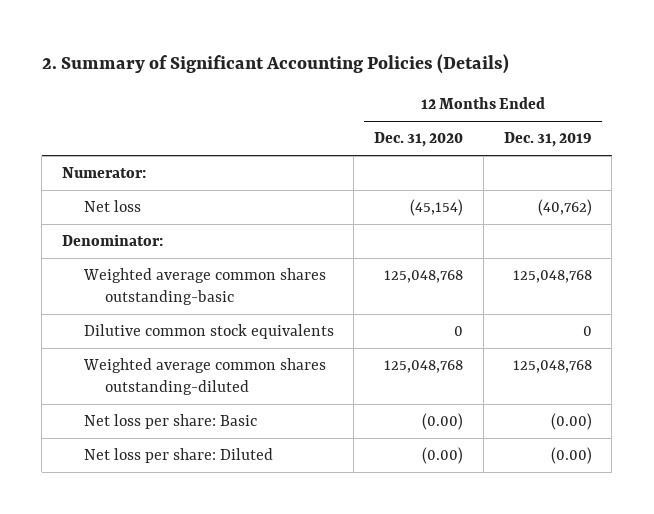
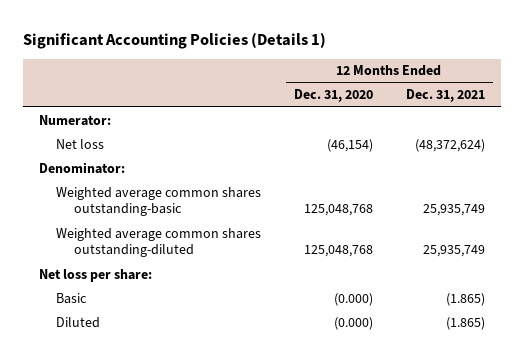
- 2. Summary of Significant Accounting Policies (Details)
+ Significant Accounting Policies (Details 1)
- | 12 Months Ended Dec. 31, 2020 | 12 Months Ended Dec. 31, 2019
+ | 12 Months Ended Dec. 31, 2020 | 12 Months Ended Dec. 31, 2021
- Net loss | (45,154) | (40,762)
+ Net loss | (46,154) | (48,372,624)
- Dilutive common stock equivalents | 0 | 0
- Net loss per share: Basic | (0.00) | (0.00)
- Net loss per share: Diluted | (0.00) | (0.00)
+ Net loss per share:
+ Basic | (0.000) | (1.865)
+ Diluted | (0.000) | (1.865)

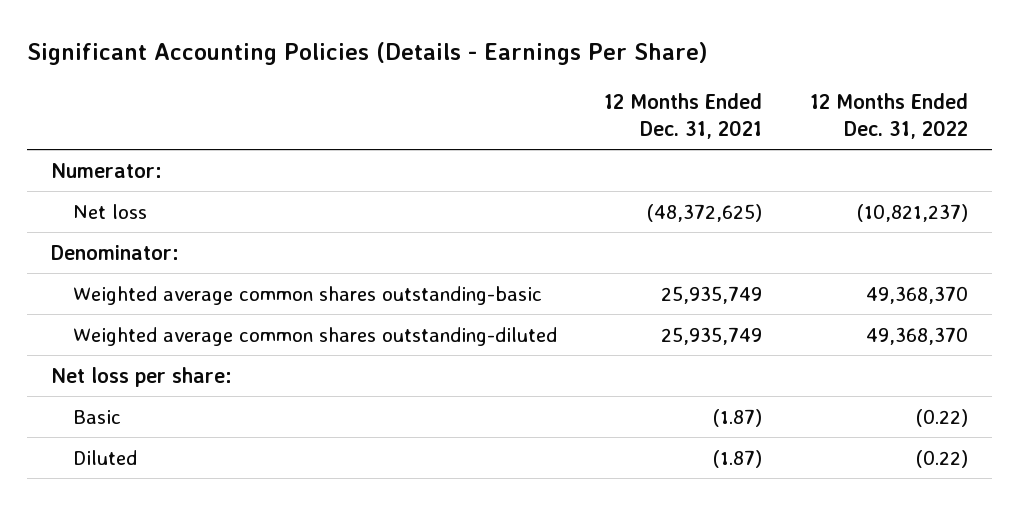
- Significant Accounting Policies (Details 1)
+ Significant Accounting Policies (Details - Earnings Per Share)
- | 12 Months Ended Dec. 31, 2020 | 12 Months Ended Dec. 31, 2021
+ | 12 Months Ended Dec. 31, 2021 | 12 Months Ended Dec. 31, 2022
- Net loss | (46,154) | (48,372,624)
+ Net loss | (48,372,625) | (10,821,237)
- Basic | (0.000) | (1.865)
- Diluted | (0.000) | (1.865)
+ Basic | (1.87) | (0.22)
+ Diluted | (1.87) | (0.22)

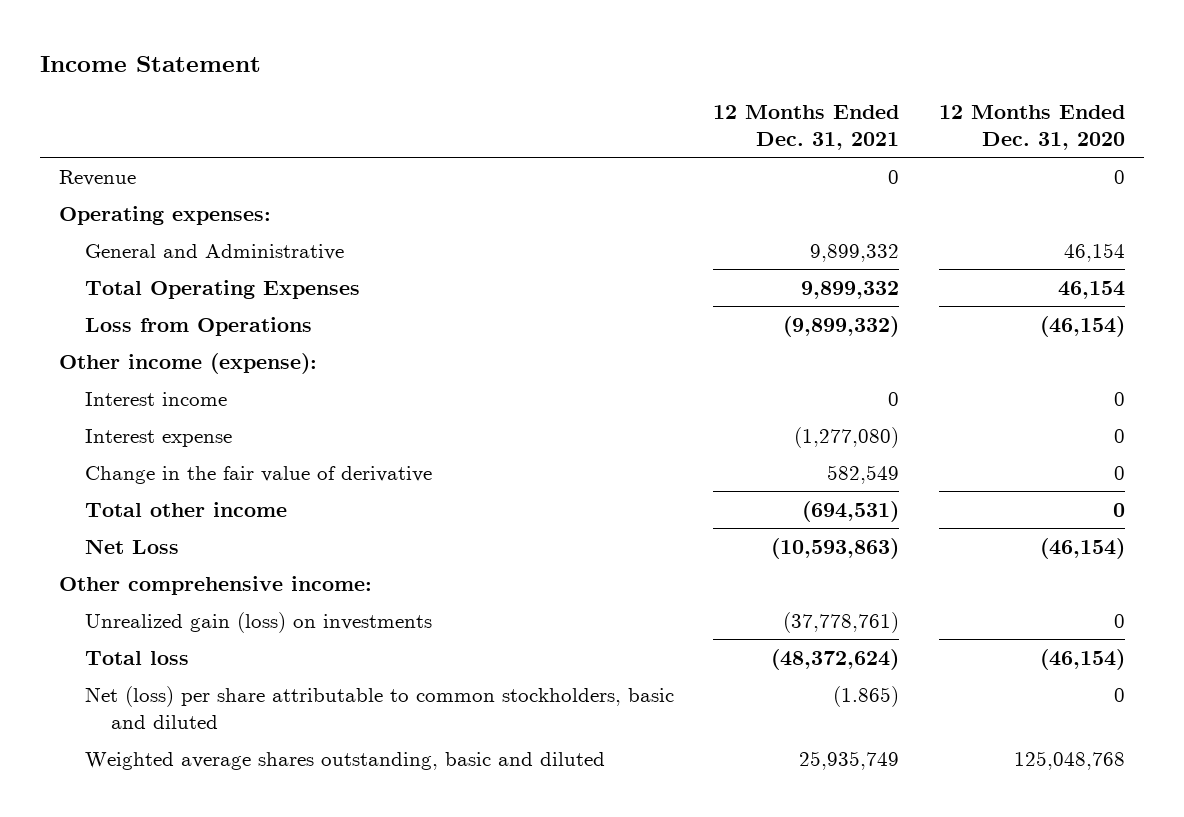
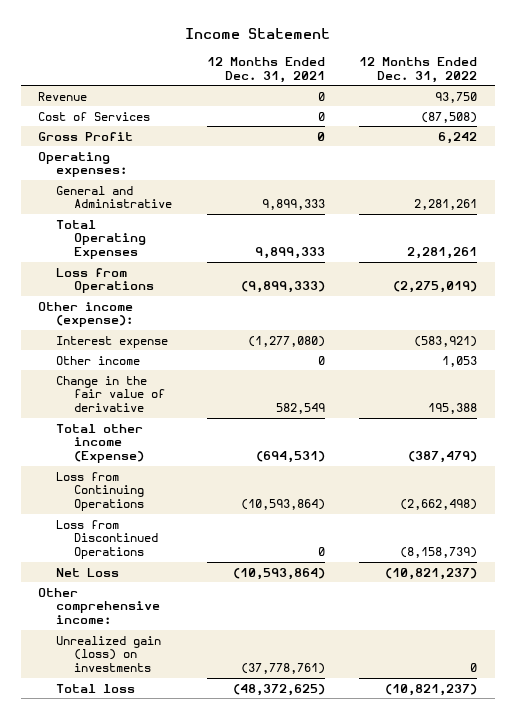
- | 12 Months Ended Dec. 31, 2021 | 12 Months Ended Dec. 31, 2020
+ | 12 Months Ended Dec. 31, 2021 | 12 Months Ended Dec. 31, 2022
+ Cost of Services | 0 | (87,508)
+ Gross Profit | 0 | 6,242
- General and Administrative | 9,899,332 | 46,154
- Total Operating Expenses | 9,899,332 | 46,154
- Loss from Operations | (9,899,332) | (46,154)
+ General and Administrative | 9,899,333 | 2,281,261
+ Total Operating Expenses | 9,899,333 | 2,281,261
+ Loss from Operations | (9,899,333) | (2,275,019)
- Interest income | 0 | 0
+ Other income | 0 | 1,053
- Total other income | (694,531) | 0
- Net Loss | (10,593,863) | (46,154)
+ Total other income (Expense) | (694,531) | (387,479)
+ Loss from Continuing Operations | (10,593,864) | (2,662,498)
+ Loss from Discontinued Operations | 0 | (8,158,739)
+ Net Loss | (10,593,864) | (10,821,237)
- Total loss | (48,372,624) | (46,154)
- Net (loss) per share attributable to common stockholders, basic and diluted | (1.865) | 0
- Weighted average shares outstanding, basic and diluted | 25,935,749 | 125,048,768
+ Total loss | (48,372,625) | (10,821,237)

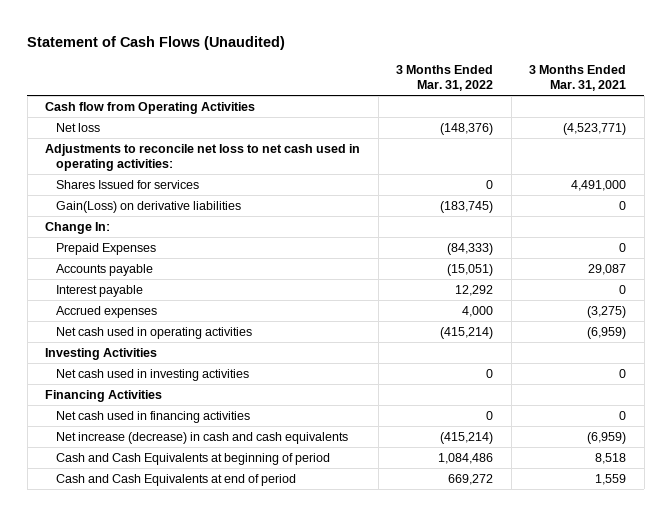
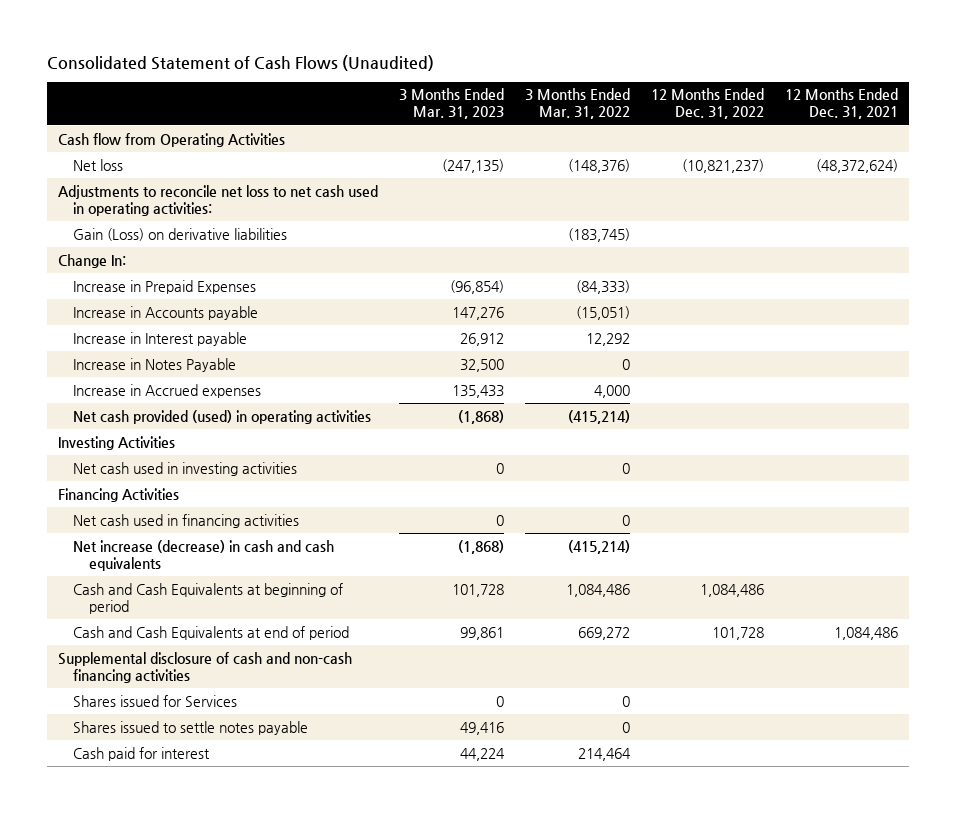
- Statement of Cash Flows (Unaudited)
+ Consolidated Statement of Cash Flows (Unaudited)
- | 3 Months Ended Mar. 31, 2022 | 3 Months Ended Mar. 31, 2021
+ | 3 Months Ended Mar. 31, 2023 | 3 Months Ended Mar. 31, 2022 | 12 Months Ended Dec. 31, 2022 | 12 Months Ended Dec. 31, 2021
- Shares Issued for services | 0 | 4,491,000
- Gain(Loss) on derivative liabilities | (183,745) | 0
+ Gain (Loss) on derivative liabilities | | (183,745) | |
- Prepaid Expenses | (84,333) | 0
- Accounts payable | (15,051) | 29,087
- Interest payable | 12,292 | 0
- Accrued expenses | 4,000 | (3,275)
- Net cash used in operating activities | (415,214) | (6,959)
+ Increase in Prepaid Expenses | (96,854) | (84,333) | |
+ Increase in Accounts payable | 147,276 | (15,051) | |
+ Increase in Interest payable | 26,912 | 12,292 | |
+ Increase in Notes Payable | 32,500 | 0 | |
+ Increase in Accrued expenses | 135,433 | 4,000 | |
+ Net cash provided (used) in operating activities | (1,868) | (415,214) | |
+ Supplemental disclosure of cash and non-cash financing activities
+ Shares issued for Services | 0 | 0 | |
+ Shares issued to settle notes payable | 49,416 | 0 | |
+ Cash paid for interest | 44,224 | 214,464 | |

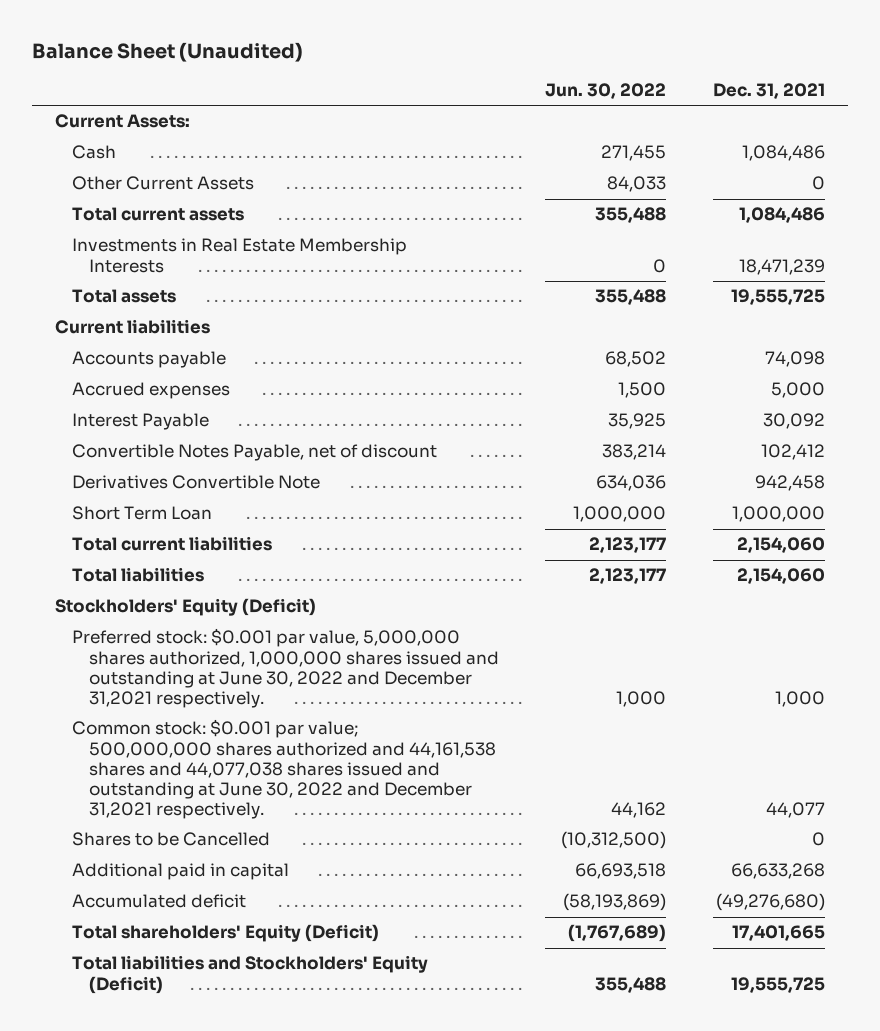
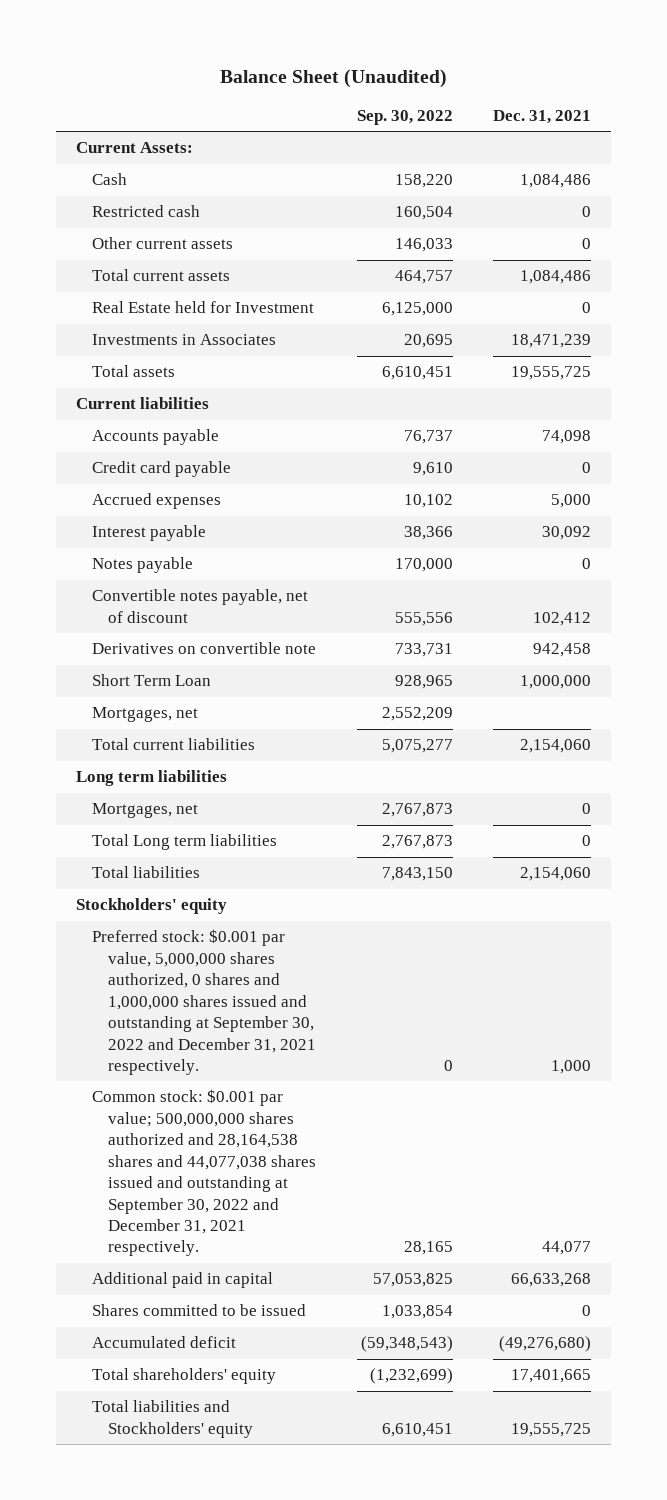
- | Jun. 30, 2022 | Dec. 31, 2021
+ | Sep. 30, 2022 | Dec. 31, 2021
- Other Current Assets | 84,033 | 0
+ Restricted cash | 160,504 | 0
+ Other current assets | 146,033 | 0
- Investments in Real Estate Membership Interests | 0 | 18,471,239
+ Real Estate held for Investment | 6,125,000 | 0
+ Investments in Associates | 20,695 | 18,471,239
+ Credit card payable | 9,610 | 0
- Interest Payable | 35,925 | 30,092
- Convertible Notes Payable, net of discount | 383,214 | 102,412
- Derivatives Convertible Note | 634,036 | 942,458
+ Interest payable | 38,366 | 30,092
+ Notes payable | 170,000 | 0
+ Convertible notes payable, net of discount | 555,556 | 102,412
+ Derivatives on convertible note | 733,731 | 942,458
+ Mortgages, net | 2,552,209 |
+ Long term liabilities
+ Mortgages, net | 2,767,873 | 0
+ Total Long term liabilities | 2,767,873 | 0
- Stockholders' Equity (Deficit)
- Preferred stock: $0.001 par value, 5,000,000 shares authorized, 1,000,000 shares issued and outstanding at June 30, 2022 and December 31,2021 respectively. | 1,000 | 1,000
- Common stock: $0.001 par value; 500,000,000 shares authorized and 44,161,538 shares and 44,077,038 shares issued and outstanding at June 30, 2022 and December 31,2021 respectively. | 44,162 | 44,077
- Shares to be Cancelled | (10,312,500) | 0
+ Stockholders' equity
+ Preferred stock: $0.001 par value, 5,000,000 shares authorized, 0 shares and 1,000,000 shares issued and outstanding at September 30, 2022 and December 31, 2021 respectively. | 0 | 1,000
+ Common stock: $0.001 par value; 500,000,000 shares authorized and 28,164,538 shares and 44,077,038 shares issued and outstanding at September 30, 2022 and December 31, 2021 respectively. | 28,165 | 44,077
+ Shares committed to be issued | 1,033,854 | 0
- Total shareholders' Equity (Deficit) | (1,767,689) | 17,401,665
- Total liabilities and Stockholders' Equity (Deficit) | 355,488 | 19,555,725
+ Total shareholders' equity | (1,232,699) | 17,401,665
+ Total liabilities and Stockholders' equity | 6,610,451 | 19,555,725

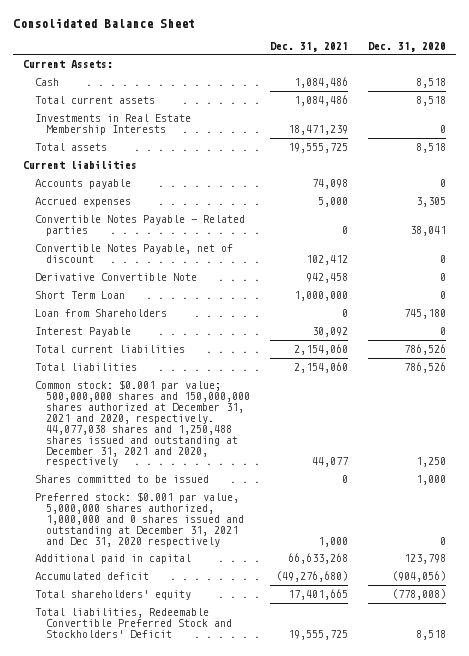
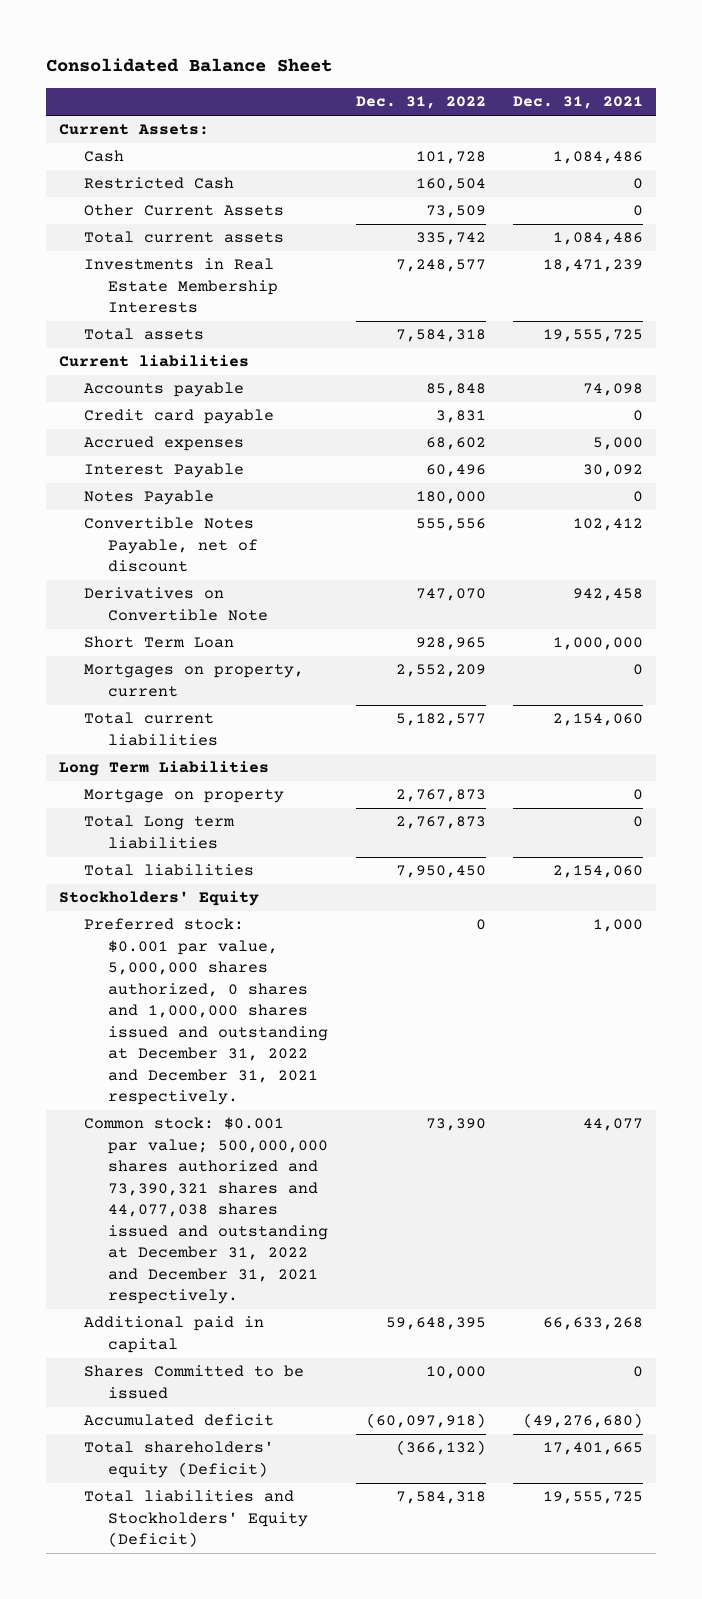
- | Dec. 31, 2021 | Dec. 31, 2020
+ | Dec. 31, 2022 | Dec. 31, 2021
+ Restricted Cash | 160,504 | 0
+ Other Current Assets | 73,509 | 0
+ Credit card payable | 3,831 | 0
- Convertible Notes Payable - Related parties | 0 | 38,041
moved up: Interest Payable | 60,496 | 30,092
+ Notes Payable | 180,000 | 0
- Derivative Convertible Note | 942,458 | 0
+ Derivatives on Convertible Note | 747,070 | 942,458
- Loan from Shareholders | 0 | 745,180
+ Mortgages on property, current | 2,552,209 | 0
+ Long Term Liabilities
+ Mortgage on property | 2,767,873 | 0
+ Total Long term liabilities | 2,767,873 | 0
- Common stock: $0.001 par value; 500,000,000 shares and 150,000,000 shares authorized at December 31, 2021 and 2020, respectively. 44,077,038 shares and 1,250,488 shares issued and outstanding at December 31, 2021 and 2020, respectively | 44,077 | 1,250
- Shares committed to be issued | 0 | 1,000
- Preferred stock: $0.001 par value, 5,000,000 shares authorized, 1,000,000 and 0 shares issued and outstanding at December 31, 2021 and Dec 31, 2020 respectively | 1,000 | 0
+ Stockholders' Equity
+ Preferred stock: $0.001 par value, 5,000,000 shares authorized, 0 shares and 1,000,000 shares issued and outstanding at December 31, 2022 and December 31, 2021 respectively. | 0 | 1,000
+ Common stock: $0.001 par value; 500,000,000 shares authorized and 73,390,321 shares and 44,077,038 shares issued and outstanding at December 31, 2022 and December 31, 2021 respectively. | 73,390 | 44,077
+ Shares Committed to be issued | 10,000 | 0
- Total shareholders' equity | 17,401,665 | (778,008)
- Total liabilities, Redeemable Convertible Preferred Stock and Stockholders' Deficit | 19,555,725 | 8,518
+ Total shareholders' equity (Deficit) | (366,132) | 17,401,665
+ Total liabilities and Stockholders' Equity (Deficit) | 7,584,318 | 19,555,725

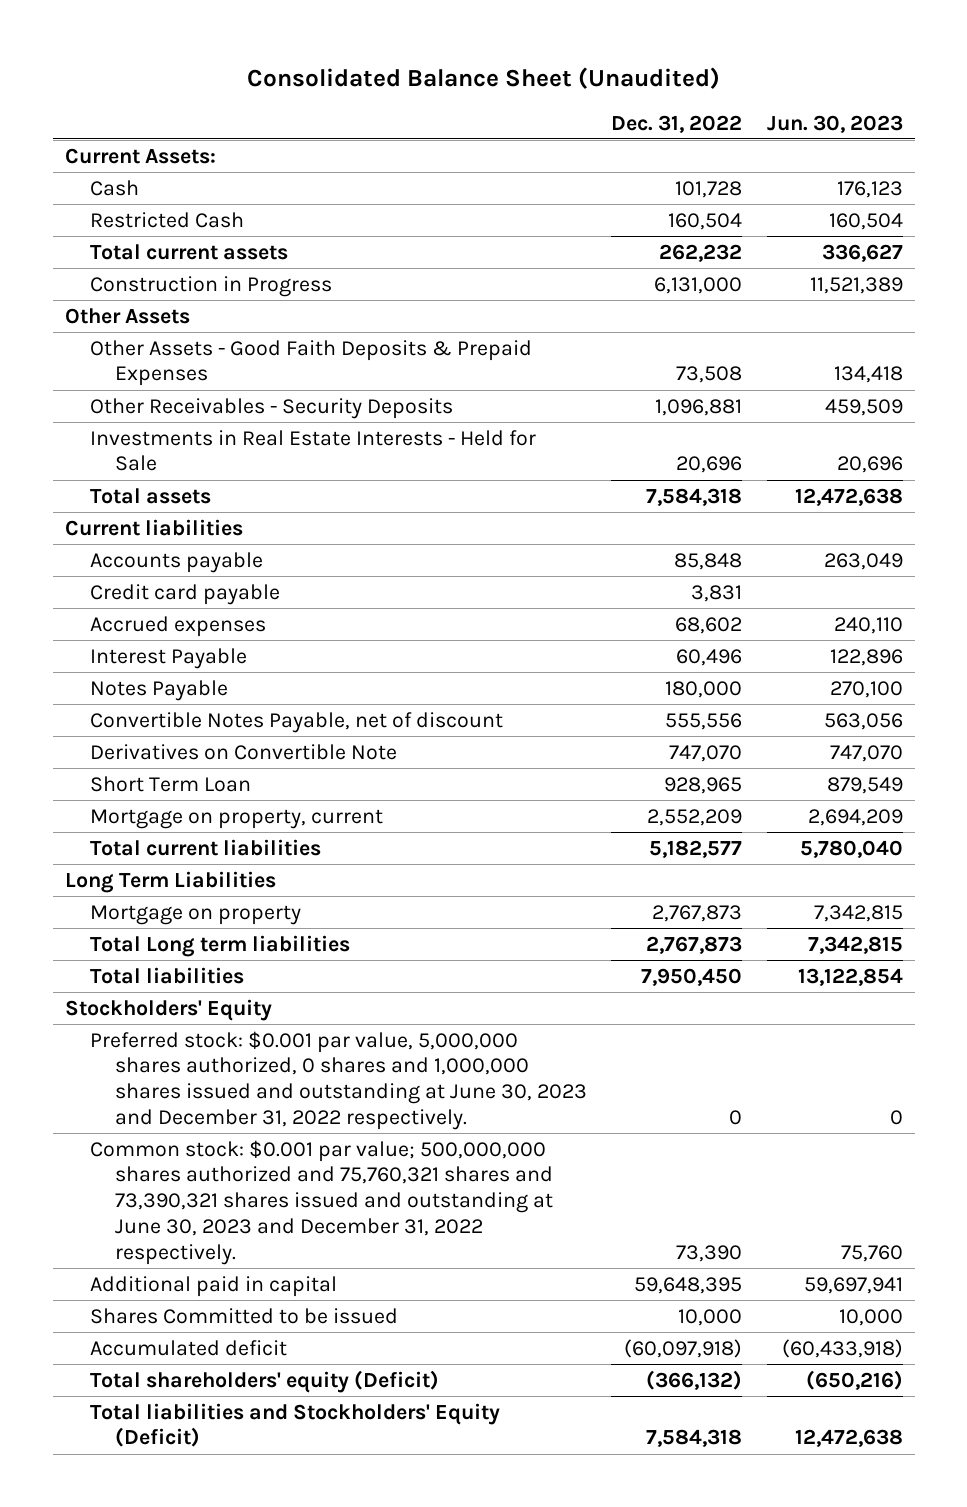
- Consolidated Balance Sheet
+ Consolidated Balance Sheet (Unaudited)
- | Dec. 31, 2022 | Dec. 31, 2021
+ | Dec. 31, 2022 | Jun. 30, 2023
- Other Current Assets | 73,509 | 0
- Total current assets | 335,742 | 1,084,486
- Investments in Real Estate Membership Interests | 7,248,577 | 18,471,239
+ Total current assets | 262,232 | 336,627
+ Construction in Progress | 6,131,000 | 11,521,389
+ Other Assets
+ Other Assets - Good Faith Deposits & Prepaid Expenses | 73,508 | 134,418
+ Other Receivables - Security Deposits | 1,096,881 | 459,509
+ Investments in Real Estate Interests - Held for Sale | 20,696 | 20,696
- Mortgages on property, current | 2,552,209 | 0
+ Mortgage on property, current | 2,552,209 | 2,694,209
- Preferred stock: $0.001 par value, 5,000,000 shares authorized, 0 shares and 1,000,000 shares issued and outstanding at December 31, 2022 and December 31, 2021 respectively. | 0 | 1,000
- Common stock: $0.001 par value; 500,000,000 shares authorized and 73,390,321 shares and 44,077,038 shares issued and outstanding at December 31, 2022 and December 31, 2021 respectively. | 73,390 | 44,077
+ Preferred stock: $0.001 par value, 5,000,000 shares authorized, 0 shares and 1,000,000 shares issued and outstanding at June 30, 2023 and December 31, 2022 respectively. | 0 | 0
+ Common stock: $0.001 par value; 500,000,000 shares authorized and 75,760,321 shares and 73,390,321 shares issued and outstanding at June 30, 2023 and December 31, 2022 respectively. | 73,390 | 75,760

